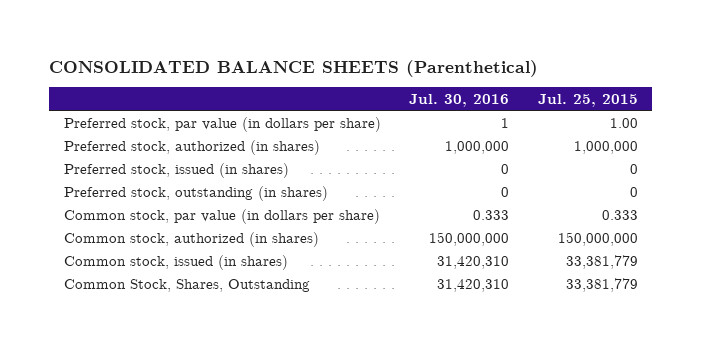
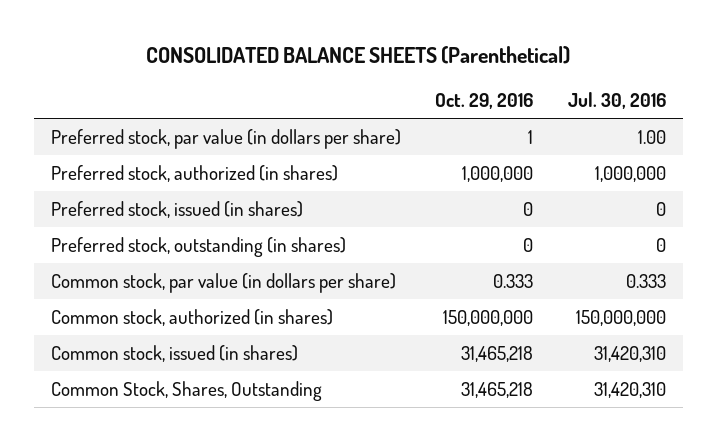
- | Jul. 30, 2016 | Jul. 25, 2015
+ | Oct. 29, 2016 | Jul. 30, 2016
- Preferred stock, par value (in dollars per share) | 1 | 1.00
+ Preferred stock, par value (in dollars per share) | 1 | 1.00

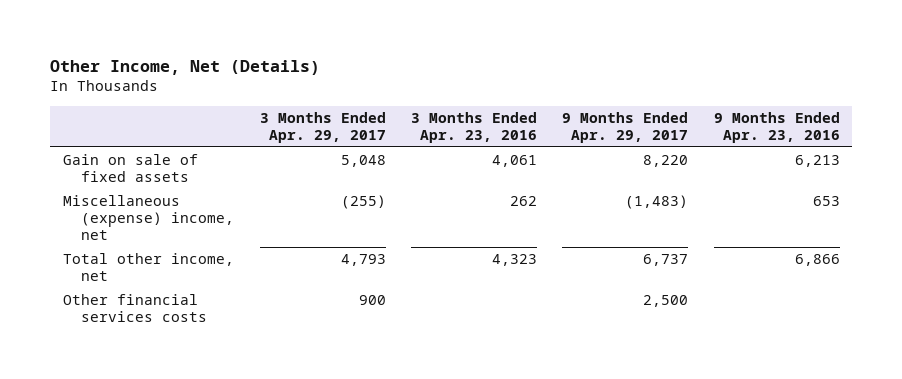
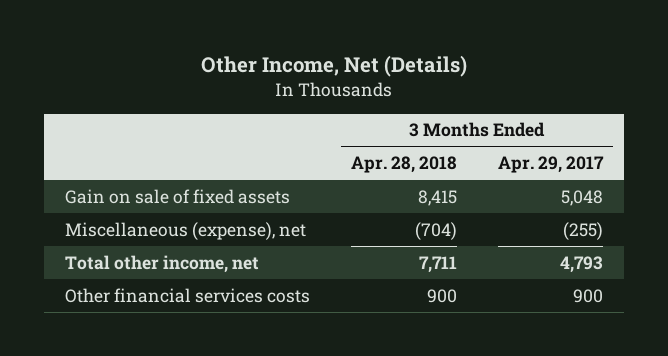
- | 3 Months Ended Apr. 29, 2017 | 3 Months Ended Apr. 23, 2016 | 9 Months Ended Apr. 29, 2017 | 9 Months Ended Apr. 23, 2016
+ | 3 Months Ended Apr. 28, 2018 | 3 Months Ended Apr. 29, 2017
- Miscellaneous (expense) income, net | (255) | 262 | (1,483) | 653
+ Miscellaneous (expense), net | (704) | (255)

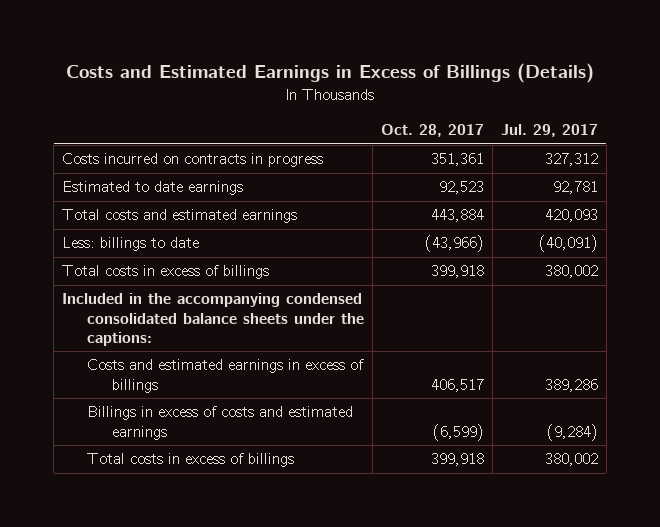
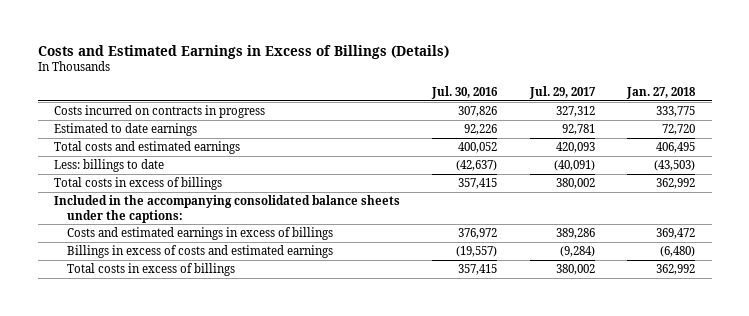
- | Oct. 28, 2017 | Jul. 29, 2017
+ | Jul. 30, 2016 | Jul. 29, 2017 | Jan. 27, 2018
- Included in the accompanying condensed consolidated balance sheets under the captions:
+ Included in the accompanying consolidated balance sheets under the captions:

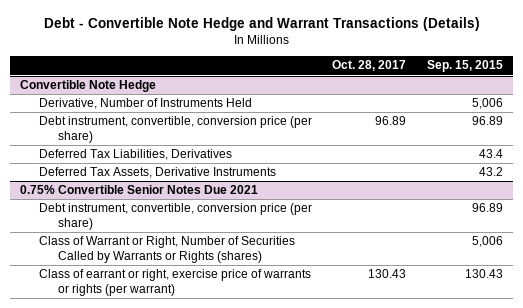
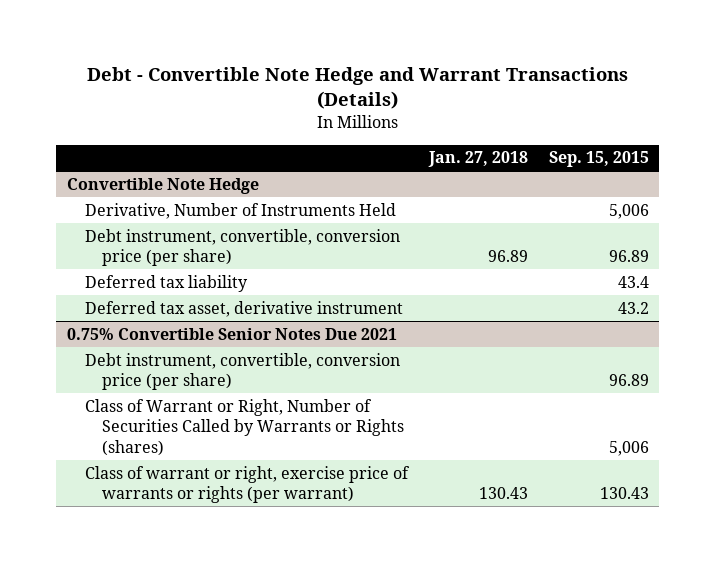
- | Oct. 28, 2017 | Sep. 15, 2015
+ | Jan. 27, 2018 | Sep. 15, 2015
@ Convertible Note Hedge
- Deferred Tax Liabilities, Derivatives | | 43.4
- Deferred Tax Assets, Derivative Instruments | | 43.2
+ Deferred tax liability | | 43.4
+ Deferred tax asset, derivative instrument | | 43.2
@ 0.75% Convertible Senior Notes Due 2021
- Class of earrant or right, exercise price of warrants or rights (per warrant) | 130.43 | 130.43
+ Class of warrant or right, exercise price of warrants or rights (per warrant) | 130.43 | 130.43

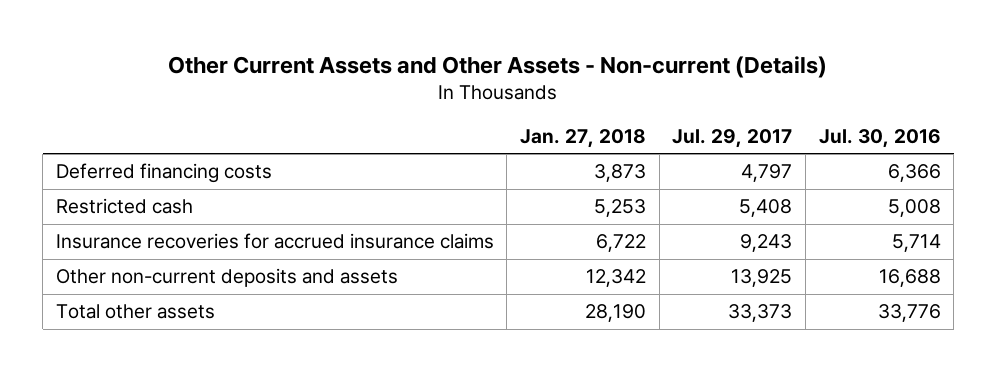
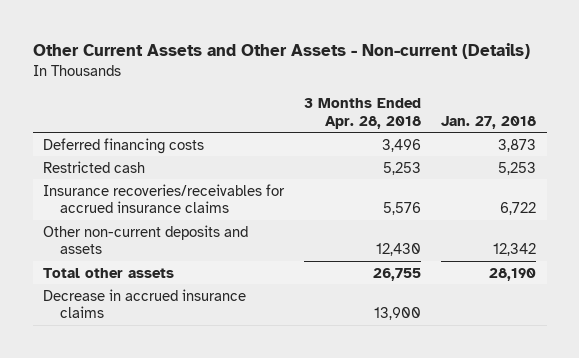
- | Jan. 27, 2018 | Jul. 29, 2017 | Jul. 30, 2016
+ | 3 Months Ended Apr. 28, 2018 | Jan. 27, 2018
- Insurance recoveries for accrued insurance claims | 6,722 | 9,243 | 5,714
+ Insurance recoveries/receivables for accrued insurance claims | 5,576 | 6,722
+ Decrease in accrued insurance claims | 13,900 |

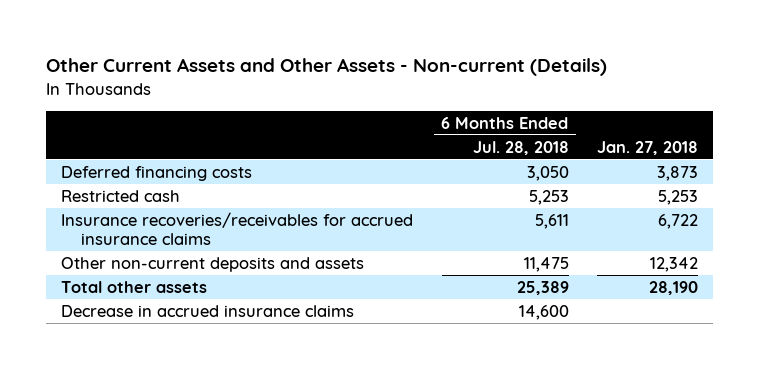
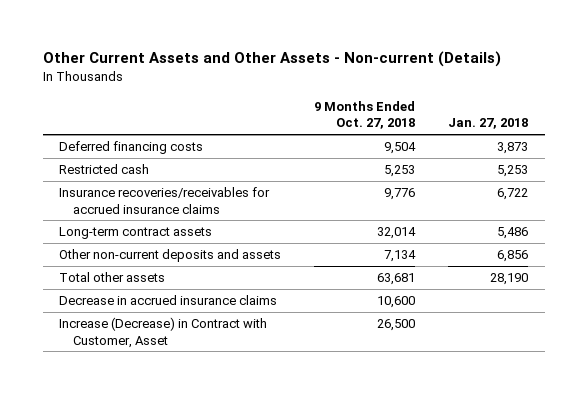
- | 6 Months Ended Jul. 28, 2018 | Jan. 27, 2018
+ | 9 Months Ended Oct. 27, 2018 | Jan. 27, 2018
- Other non-current deposits and assets | 11,475 | 12,342
+ Long-term contract assets | 32,014 | 5,486
+ Other non-current deposits and assets | 7,134 | 6,856
+ Increase (Decrease) in Contract with Customer, Asset | 26,500 |

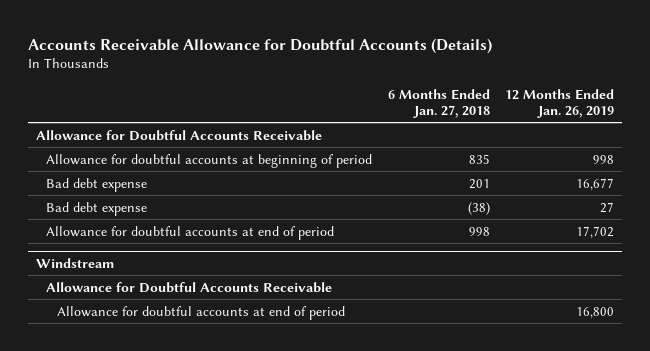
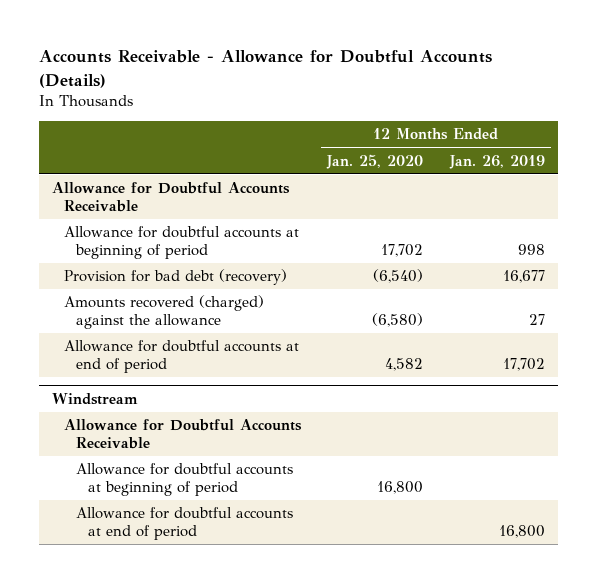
- Accounts Receivable Allowance for Doubtful Accounts (Details)
+ Accounts Receivable - Allowance for Doubtful Accounts (Details)
- | 6 Months Ended Jan. 27, 2018 | 12 Months Ended Jan. 26, 2019
+ | 12 Months Ended Jan. 25, 2020 | 12 Months Ended Jan. 26, 2019
- Bad debt expense | 201 | 16,677
- Bad debt expense | (38) | 27
+ Provision for bad debt (recovery) | (6,540) | 16,677
+ Amounts recovered (charged) against the allowance | (6,580) | 27
@ Windstream
+ Allowance for doubtful accounts at beginning of period | 16,800 |

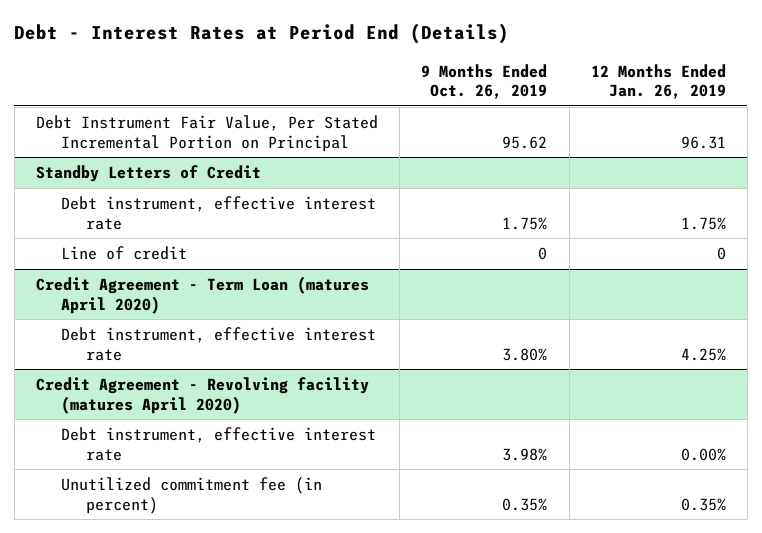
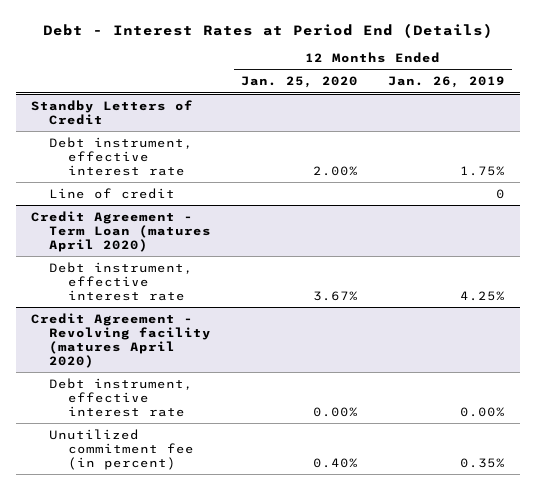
- | 9 Months Ended Oct. 26, 2019 | 12 Months Ended Jan. 26, 2019
+ | 12 Months Ended Jan. 25, 2020 | 12 Months Ended Jan. 26, 2019
- Debt Instrument Fair Value, Per Stated Incremental Portion on Principal | 95.62 | 96.31

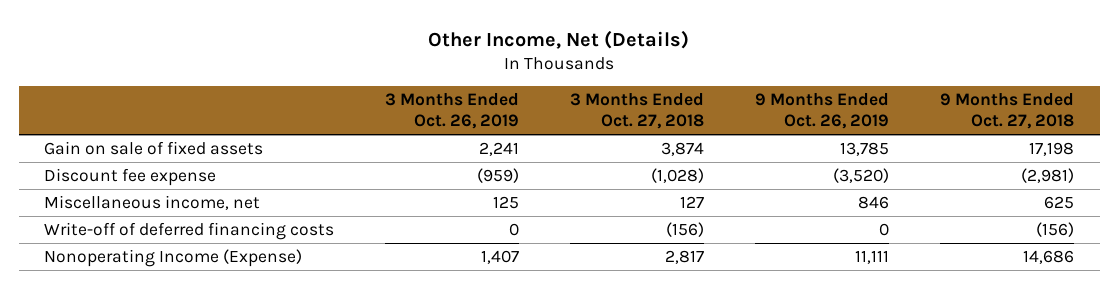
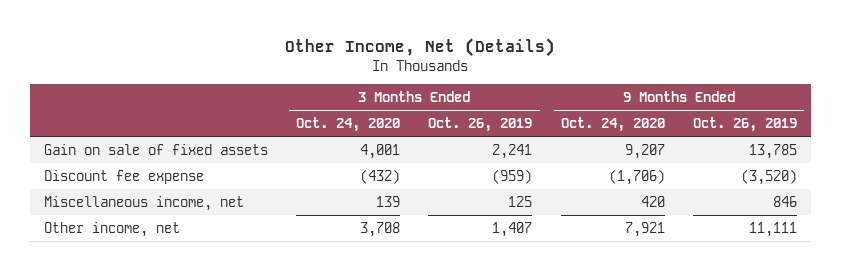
- | 3 Months Ended Oct. 26, 2019 | 3 Months Ended Oct. 27, 2018 | 9 Months Ended Oct. 26, 2019 | 9 Months Ended Oct. 27, 2018
+ | 3 Months Ended Oct. 24, 2020 | 3 Months Ended Oct. 26, 2019 | 9 Months Ended Oct. 24, 2020 | 9 Months Ended Oct. 26, 2019
- Write-off of deferred financing costs | 0 | (156) | 0 | (156)
- Nonoperating Income (Expense) | 1,407 | 2,817 | 11,111 | 14,686
+ Other income, net | 3,708 | 1,407 | 7,921 | 11,111

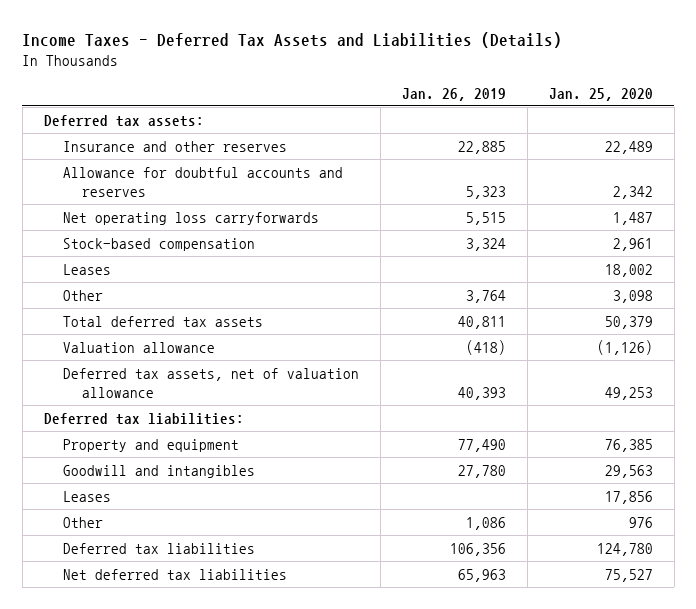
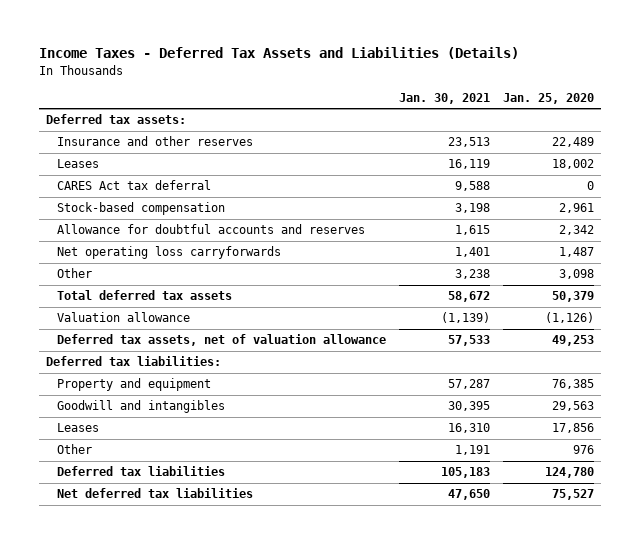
- | Jan. 26, 2019 | Jan. 25, 2020
+ | Jan. 30, 2021 | Jan. 25, 2020
moved up: Leases | 16,119 | 18,002
+ CARES Act tax deferral | 9,588 | 0
moved up: Stock-based compensation | 3,198 | 2,961

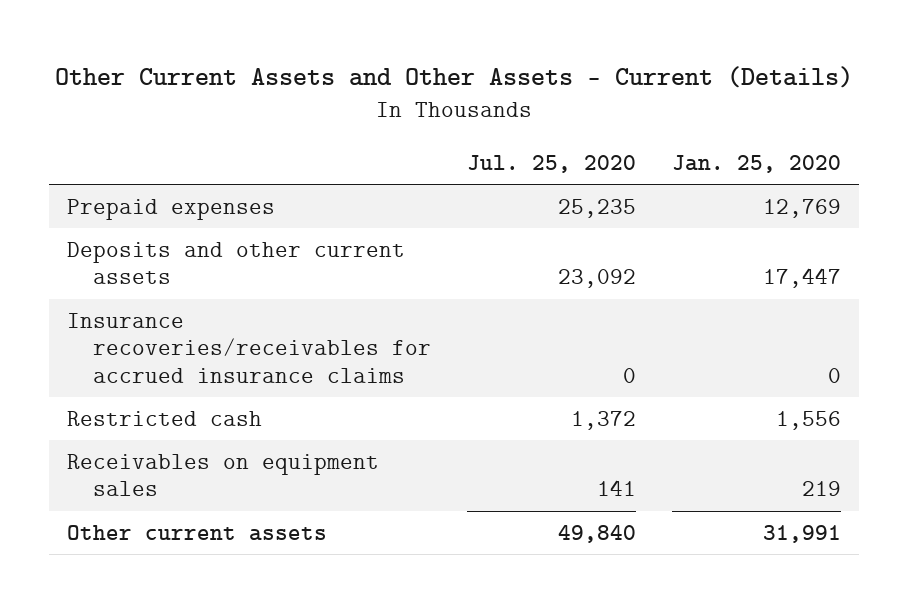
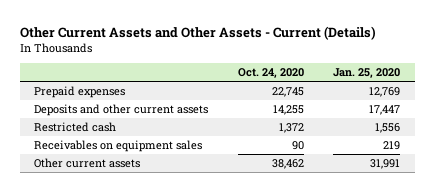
- | Jul. 25, 2020 | Jan. 25, 2020
+ | Oct. 24, 2020 | Jan. 25, 2020
- Insurance recoveries/receivables for accrued insurance claims | 0 | 0

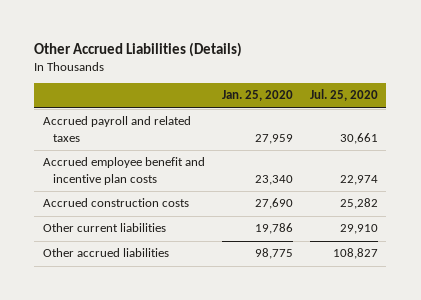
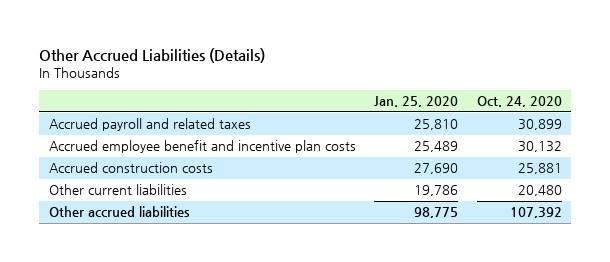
- | Jan. 25, 2020 | Jul. 25, 2020
+ | Jan. 25, 2020 | Oct. 24, 2020
- Accrued payroll and related taxes | 27,959 | 30,661
- Accrued employee benefit and incentive plan costs | 23,340 | 22,974
+ Accrued payroll and related taxes | 25,810 | 30,899
+ Accrued employee benefit and incentive plan costs | 25,489 | 30,132

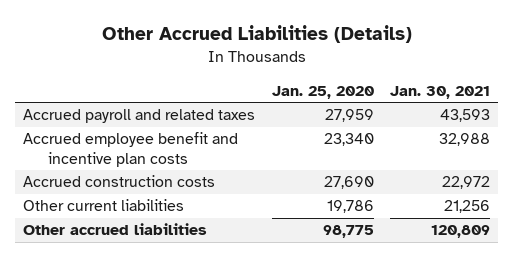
- | Jan. 25, 2020 | Oct. 24, 2020
+ | Jan. 25, 2020 | Jan. 30, 2021
- Accrued payroll and related taxes | 25,810 | 30,899
- Accrued employee benefit and incentive plan costs | 25,489 | 30,132
+ Accrued payroll and related taxes | 27,959 | 43,593
+ Accrued employee benefit and incentive plan costs | 23,340 | 32,988

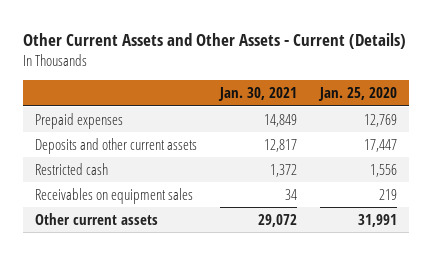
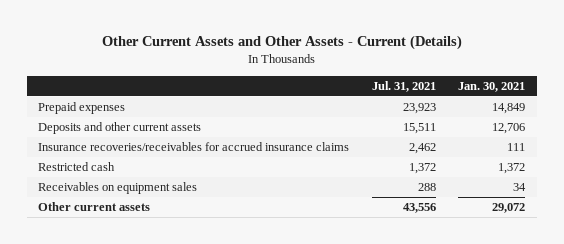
- | Jan. 30, 2021 | Jan. 25, 2020
+ | Jul. 31, 2021 | Jan. 30, 2021
- Deposits and other current assets | 12,817 | 17,447
+ Deposits and other current assets | 15,511 | 12,706
+ Insurance recoveries/receivables for accrued insurance claims | 2,462 | 111

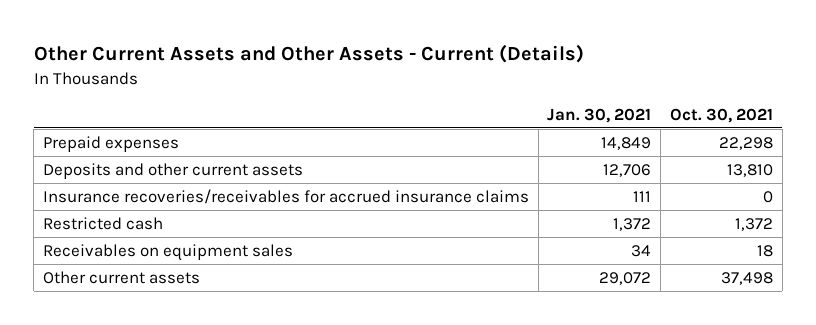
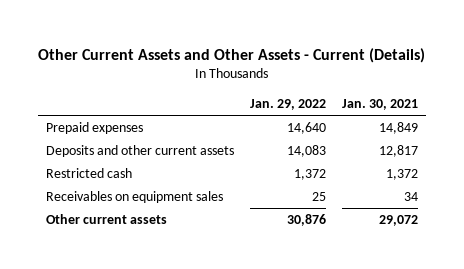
- | Jan. 30, 2021 | Oct. 30, 2021
+ | Jan. 29, 2022 | Jan. 30, 2021
- Deposits and other current assets | 12,706 | 13,810
- Insurance recoveries/receivables for accrued insurance claims | 111 | 0
+ Deposits and other current assets | 14,083 | 12,817

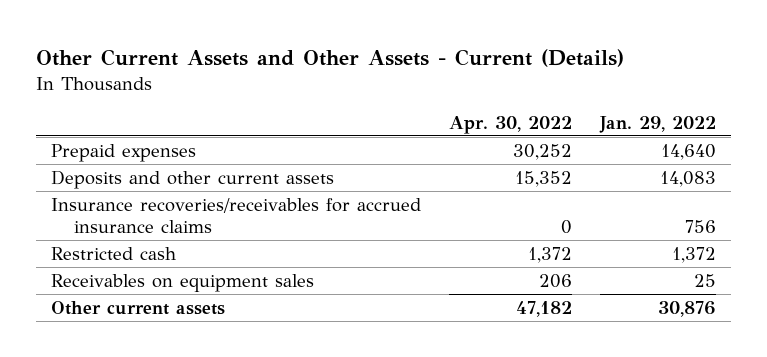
- | Jan. 29, 2022 | Jan. 30, 2021
+ | Apr. 30, 2022 | Jan. 29, 2022
+ Insurance recoveries/receivables for accrued insurance claims | 0 | 756

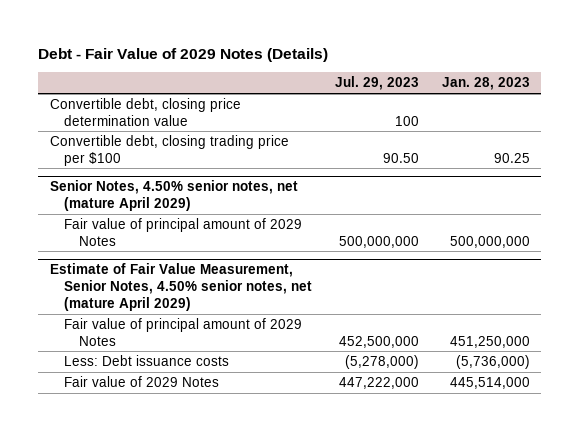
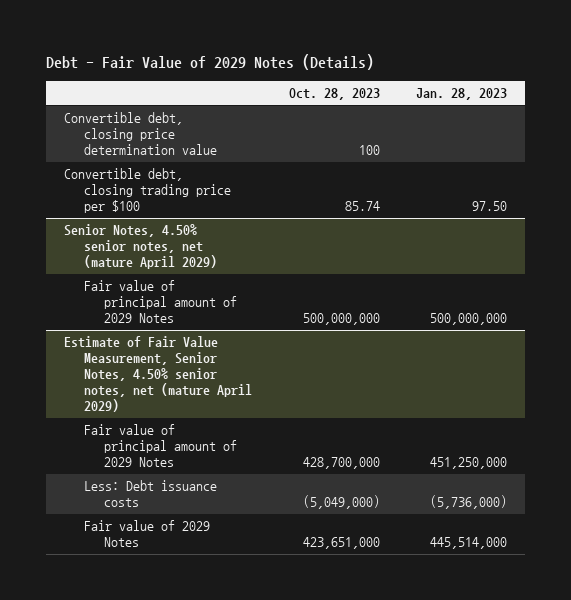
- | Jul. 29, 2023 | Jan. 28, 2023
+ | Oct. 28, 2023 | Jan. 28, 2023
- Convertible debt, closing trading price per $100 | 90.50 | 90.25
+ Convertible debt, closing trading price per $100 | 85.74 | 97.50

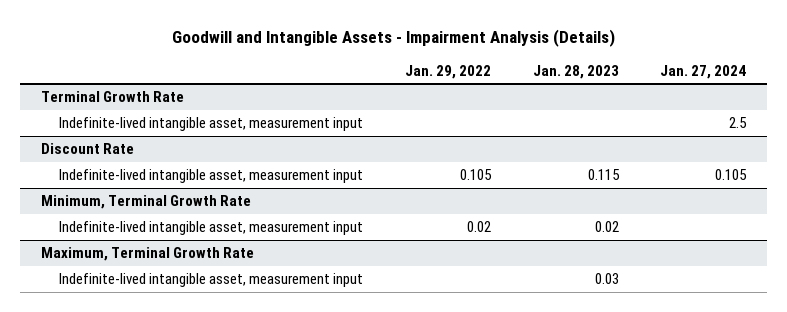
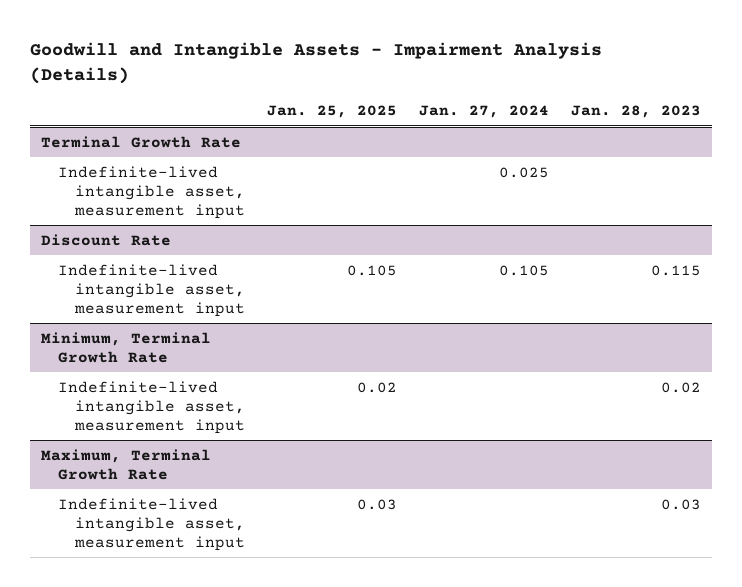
- | Jan. 29, 2022 | Jan. 28, 2023 | Jan. 27, 2024
+ | Jan. 25, 2025 | Jan. 27, 2024 | Jan. 28, 2023
@ Terminal Growth Rate
- Indefinite-lived intangible asset, measurement input | | | 2.5
+ Indefinite-lived intangible asset, measurement input | | 0.025 |

